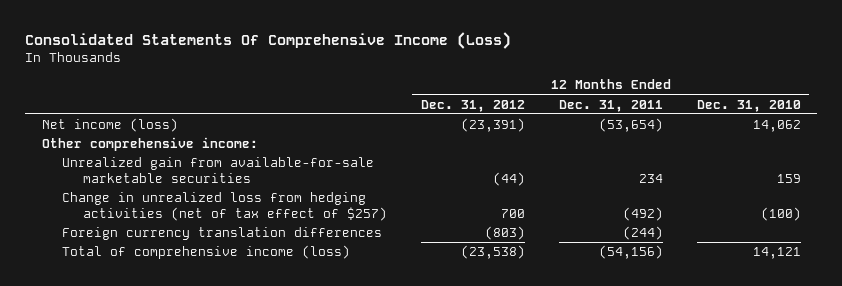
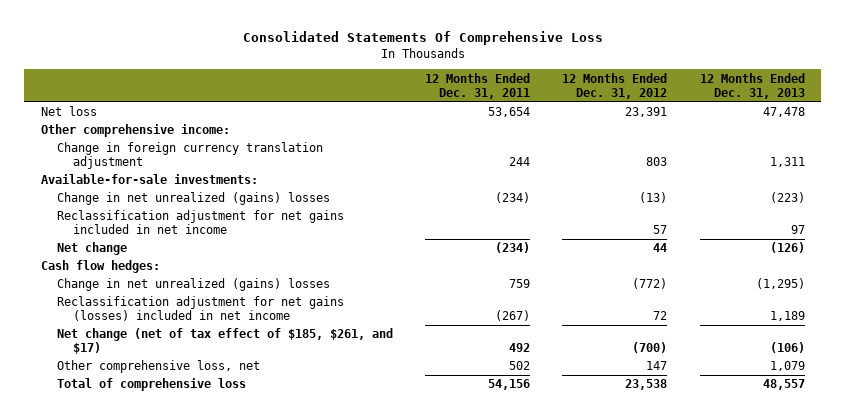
- Consolidated Statements Of Comprehensive Income (Loss)
+ Consolidated Statements Of Comprehensive Loss
- | 12 Months Ended Dec. 31, 2012 | 12 Months Ended Dec. 31, 2011 | 12 Months Ended Dec. 31, 2010
+ | 12 Months Ended Dec. 31, 2011 | 12 Months Ended Dec. 31, 2012 | 12 Months Ended Dec. 31, 2013
- Net income (loss) | (23,391) | (53,654) | 14,062
+ Net loss | 53,654 | 23,391 | 47,478
- Unrealized gain from available-for-sale marketable securities | (44) | 234 | 159
- Change in unrealized loss from hedging activities (net of tax effect of $257) | 700 | (492) | (100)
- Foreign currency translation differences | (803) | (244) |
- Total of comprehensive income (loss) | (23,538) | (54,156) | 14,121
+ Change in foreign currency translation adjustment | 244 | 803 | 1,311
+ Available-for-sale investments:
+ Change in net unrealized (gains) losses | (234) | (13) | (223)
+ Reclassification adjustment for net gains included in net income | | 57 | 97
+ Net change | (234) | 44 | (126)
+ Cash flow hedges:
+ Change in net unrealized (gains) losses | 759 | (772) | (1,295)
+ Reclassification adjustment for net gains (losses) included in net income | (267) | 72 | 1,189
+ Net change (net of tax effect of $185, $261, and $17) | 492 | (700) | (106)
+ Other comprehensive loss, net | 502 | 147 | 1,079
+ Total of comprehensive loss | 54,156 | 23,538 | 48,557

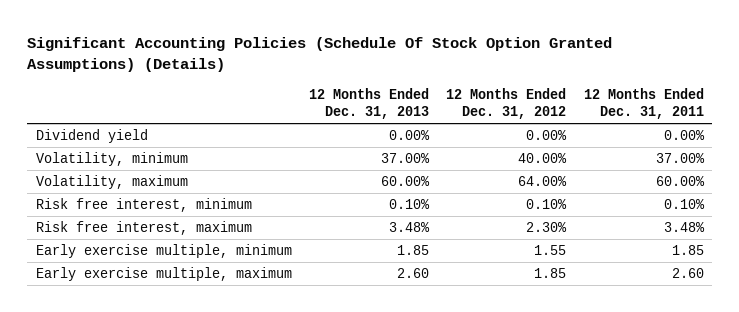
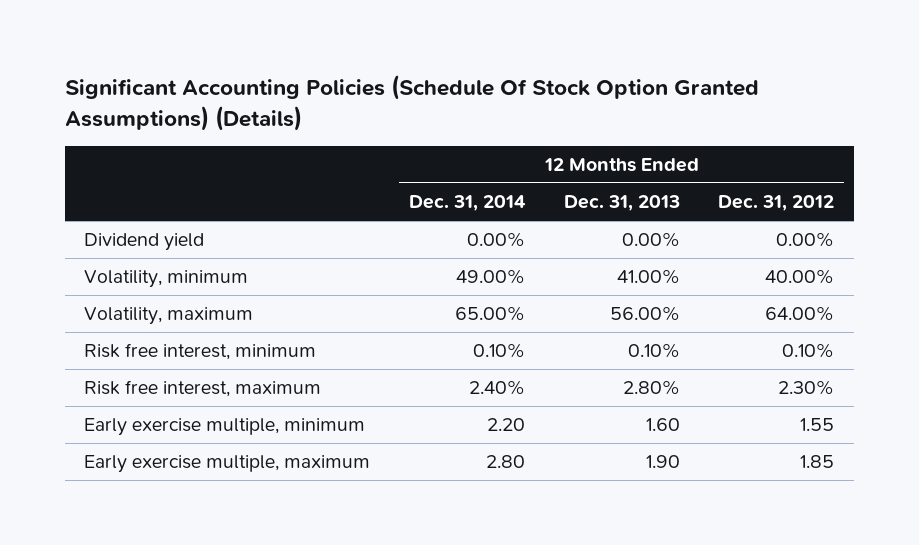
- | 12 Months Ended Dec. 31, 2013 | 12 Months Ended Dec. 31, 2012 | 12 Months Ended Dec. 31, 2011
+ | 12 Months Ended Dec. 31, 2014 | 12 Months Ended Dec. 31, 2013 | 12 Months Ended Dec. 31, 2012
- Volatility, minimum | 37.00% | 40.00% | 37.00%
- Volatility, maximum | 60.00% | 64.00% | 60.00%
+ Volatility, minimum | 49.00% | 41.00% | 40.00%
+ Volatility, maximum | 65.00% | 56.00% | 64.00%
- Risk free interest, maximum | 3.48% | 2.30% | 3.48%
- Early exercise multiple, minimum | 1.85 | 1.55 | 1.85
- Early exercise multiple, maximum | 2.60 | 1.85 | 2.60
+ Risk free interest, maximum | 2.40% | 2.80% | 2.30%
+ Early exercise multiple, minimum | 2.20 | 1.60 | 1.55
+ Early exercise multiple, maximum | 2.80 | 1.90 | 1.85

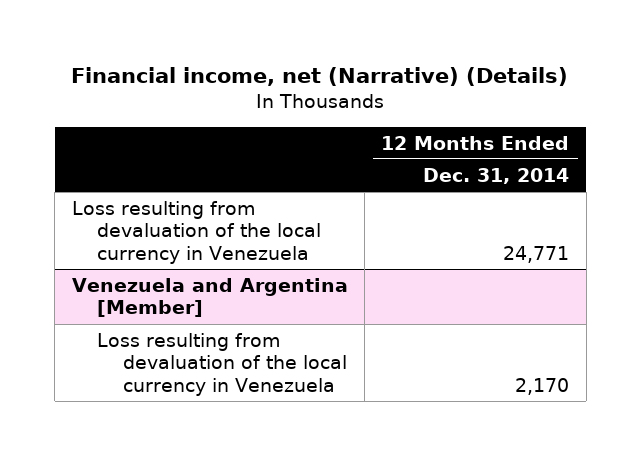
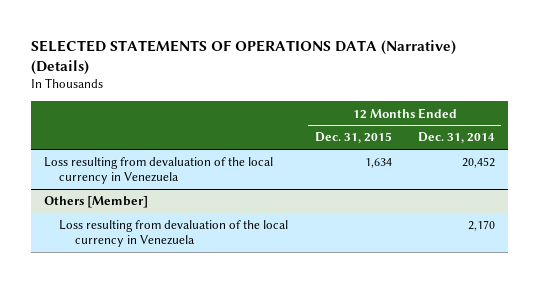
- Financial income, net (Narrative) (Details)
+ SELECTED STATEMENTS OF OPERATIONS DATA (Narrative) (Details)
- | 12 Months Ended Dec. 31, 2014
+ | 12 Months Ended Dec. 31, 2015 | 12 Months Ended Dec. 31, 2014
- Loss resulting from devaluation of the local currency in Venezuela | 24,771
- Venezuela and Argentina [Member]
+ Loss resulting from devaluation of the local currency in Venezuela | 1,634 | 20,452
+ Others [Member]

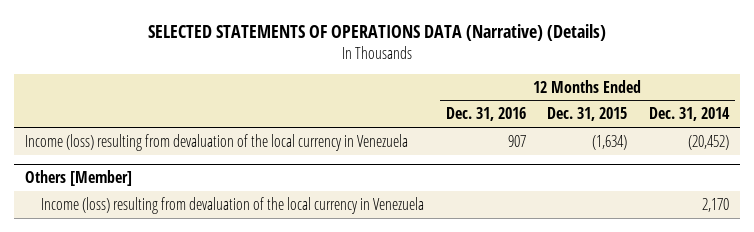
- | 12 Months Ended Dec. 31, 2015 | 12 Months Ended Dec. 31, 2014
+ | 12 Months Ended Dec. 31, 2016 | 12 Months Ended Dec. 31, 2015 | 12 Months Ended Dec. 31, 2014
- Loss resulting from devaluation of the local currency in Venezuela | 1,634 | 20,452
+ Income (loss) resulting from devaluation of the local currency in Venezuela | 907 | (1,634) | (20,452)
@ Others [Member]
- Loss resulting from devaluation of the local currency in Venezuela | | 2,170
+ Income (loss) resulting from devaluation of the local currency in Venezuela | | | 2,170

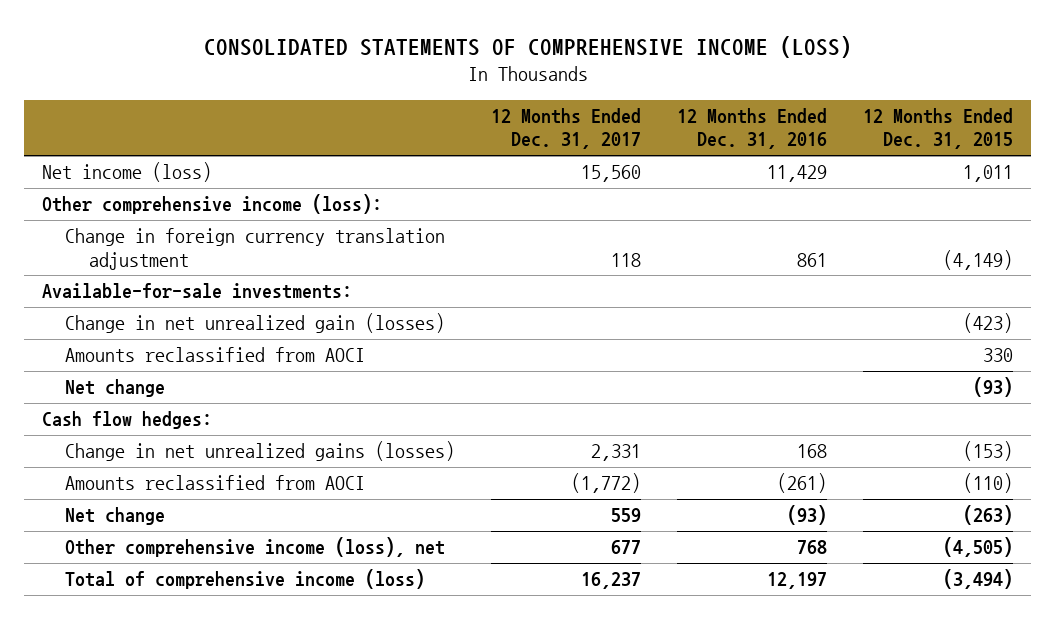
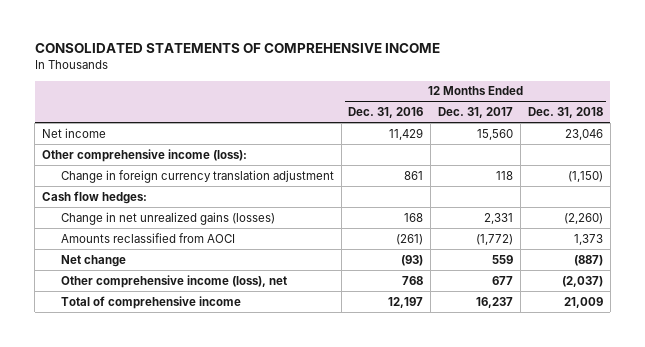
- CONSOLIDATED STATEMENTS OF COMPREHENSIVE INCOME (LOSS)
+ CONSOLIDATED STATEMENTS OF COMPREHENSIVE INCOME
- | 12 Months Ended Dec. 31, 2017 | 12 Months Ended Dec. 31, 2016 | 12 Months Ended Dec. 31, 2015
+ | 12 Months Ended Dec. 31, 2016 | 12 Months Ended Dec. 31, 2017 | 12 Months Ended Dec. 31, 2018
- Net income (loss) | 15,560 | 11,429 | 1,011
+ Net income | 11,429 | 15,560 | 23,046
- Available-for-sale investments:
- Change in net unrealized gain (losses) | | | (423)
- Amounts reclassified from AOCI | | | 330
- Net change | | | (93)
- Total of comprehensive income (loss) | 16,237 | 12,197 | (3,494)
+ Total of comprehensive income | 12,197 | 16,237 | 21,009

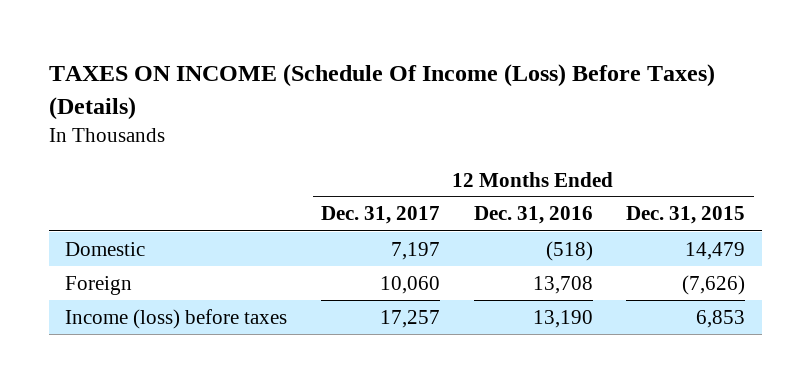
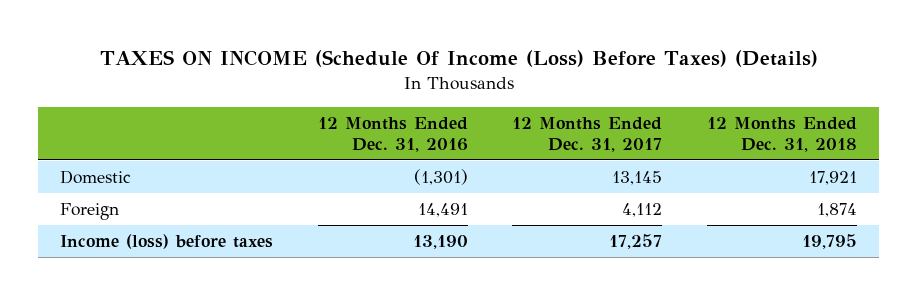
- | 12 Months Ended Dec. 31, 2017 | 12 Months Ended Dec. 31, 2016 | 12 Months Ended Dec. 31, 2015
+ | 12 Months Ended Dec. 31, 2016 | 12 Months Ended Dec. 31, 2017 | 12 Months Ended Dec. 31, 2018
- Domestic | 7,197 | (518) | 14,479
- Foreign | 10,060 | 13,708 | (7,626)
+ Domestic | (1,301) | 13,145 | 17,921
+ Foreign | 14,491 | 4,112 | 1,874

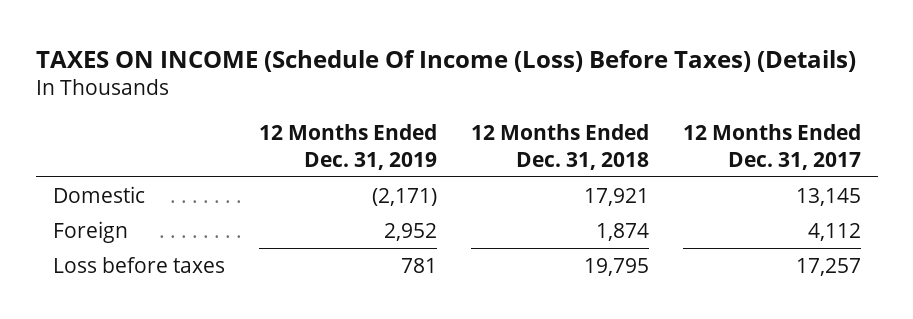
- | 12 Months Ended Dec. 31, 2016 | 12 Months Ended Dec. 31, 2017 | 12 Months Ended Dec. 31, 2018
+ | 12 Months Ended Dec. 31, 2019 | 12 Months Ended Dec. 31, 2018 | 12 Months Ended Dec. 31, 2017
- Income (loss) before taxes | 13,190 | 17,257 | 19,795
+ Loss before taxes | 781 | 19,795 | 17,257

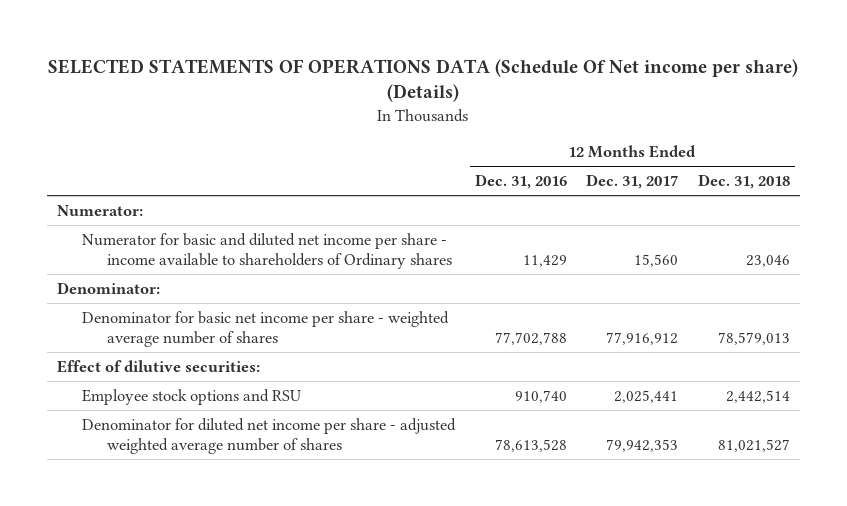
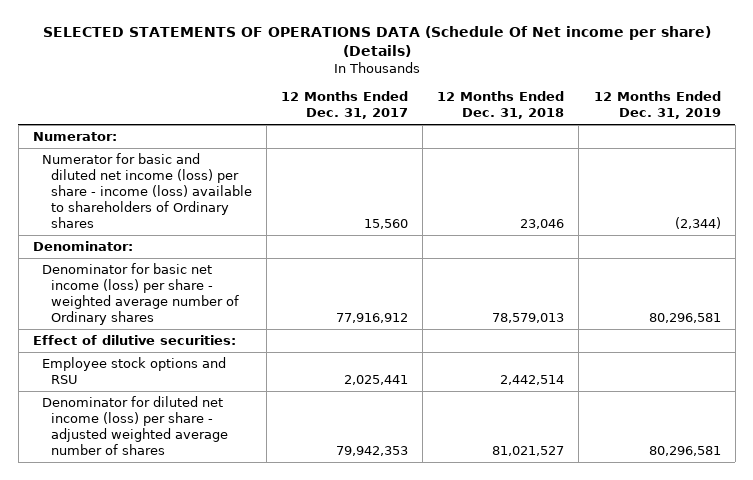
- | 12 Months Ended Dec. 31, 2016 | 12 Months Ended Dec. 31, 2017 | 12 Months Ended Dec. 31, 2018
+ | 12 Months Ended Dec. 31, 2017 | 12 Months Ended Dec. 31, 2018 | 12 Months Ended Dec. 31, 2019
- Numerator for basic and diluted net income per share - income available to shareholders of Ordinary shares | 11,429 | 15,560 | 23,046
+ Numerator for basic and diluted net income (loss) per share - income (loss) available to shareholders of Ordinary shares | 15,560 | 23,046 | (2,344)
- Denominator for basic net income per share - weighted average number of shares | 77,702,788 | 77,916,912 | 78,579,013
+ Denominator for basic net income (loss) per share - weighted average number of Ordinary shares | 77,916,912 | 78,579,013 | 80,296,581
- Denominator for diluted net income per share - adjusted weighted average number of shares | 78,613,528 | 79,942,353 | 81,021,527
+ Denominator for diluted net income (loss) per share - adjusted weighted average number of shares | 79,942,353 | 81,021,527 | 80,296,581

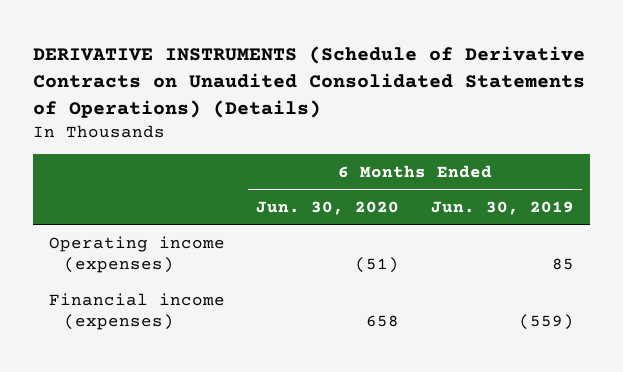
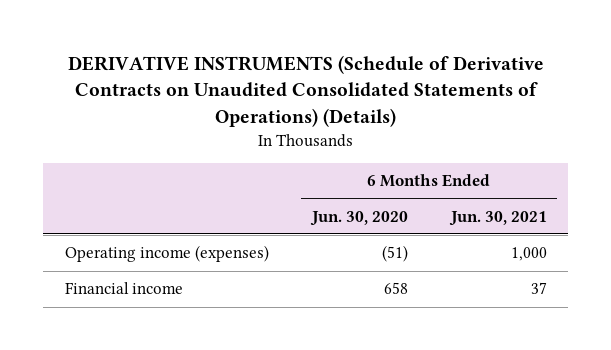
- | 6 Months Ended Jun. 30, 2020 | 6 Months Ended Jun. 30, 2019
+ | 6 Months Ended Jun. 30, 2020 | 6 Months Ended Jun. 30, 2021
- Financial income (expenses) | 658 | (559)
+ Financial income | 658 | 37

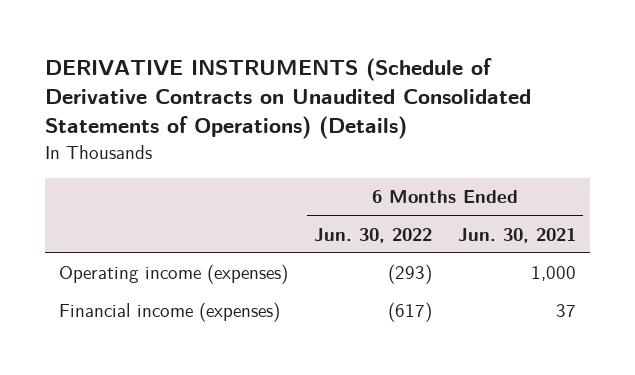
- | 6 Months Ended Jun. 30, 2020 | 6 Months Ended Jun. 30, 2021
+ | 6 Months Ended Jun. 30, 2022 | 6 Months Ended Jun. 30, 2021
- Financial income | 658 | 37
+ Financial income (expenses) | (617) | 37

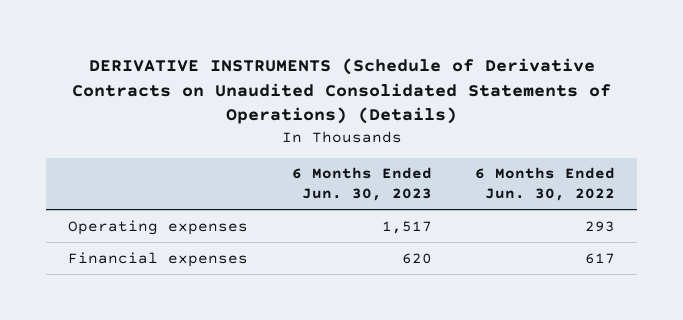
- | 6 Months Ended Jun. 30, 2022 | 6 Months Ended Jun. 30, 2021
+ | 6 Months Ended Jun. 30, 2023 | 6 Months Ended Jun. 30, 2022
- Operating income (expenses) | (293) | 1,000
- Financial income (expenses) | (617) | 37
+ Operating expenses | 1,517 | 293
+ Financial expenses | 620 | 617

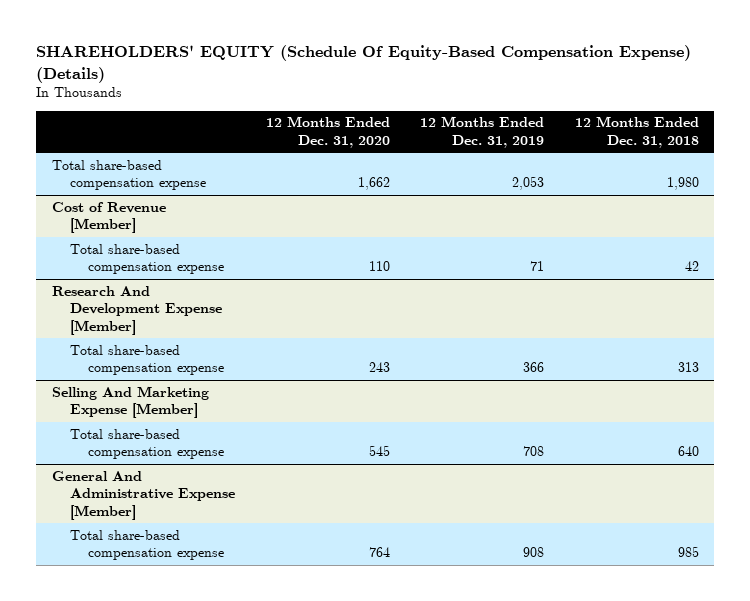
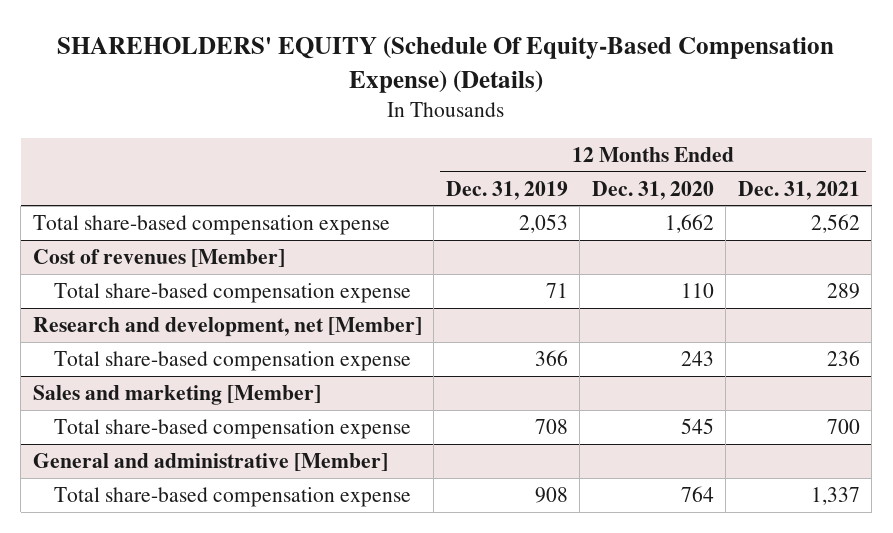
- | 12 Months Ended Dec. 31, 2020 | 12 Months Ended Dec. 31, 2019 | 12 Months Ended Dec. 31, 2018
+ | 12 Months Ended Dec. 31, 2019 | 12 Months Ended Dec. 31, 2020 | 12 Months Ended Dec. 31, 2021
- Cost of Revenue [Member]
+ Cost of revenues [Member]
- Research And Development Expense [Member]
+ Research and development, net [Member]
- Selling And Marketing Expense [Member]
+ Sales and marketing [Member]
- General And Administrative Expense [Member]
+ General and administrative [Member]

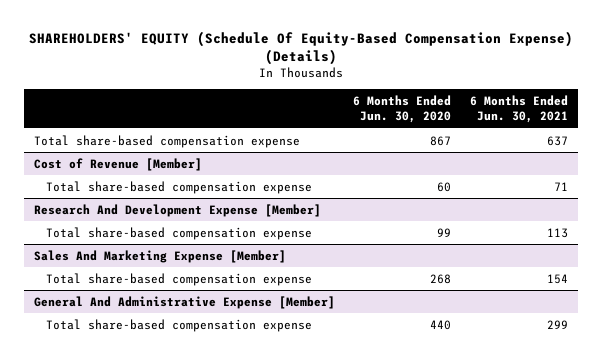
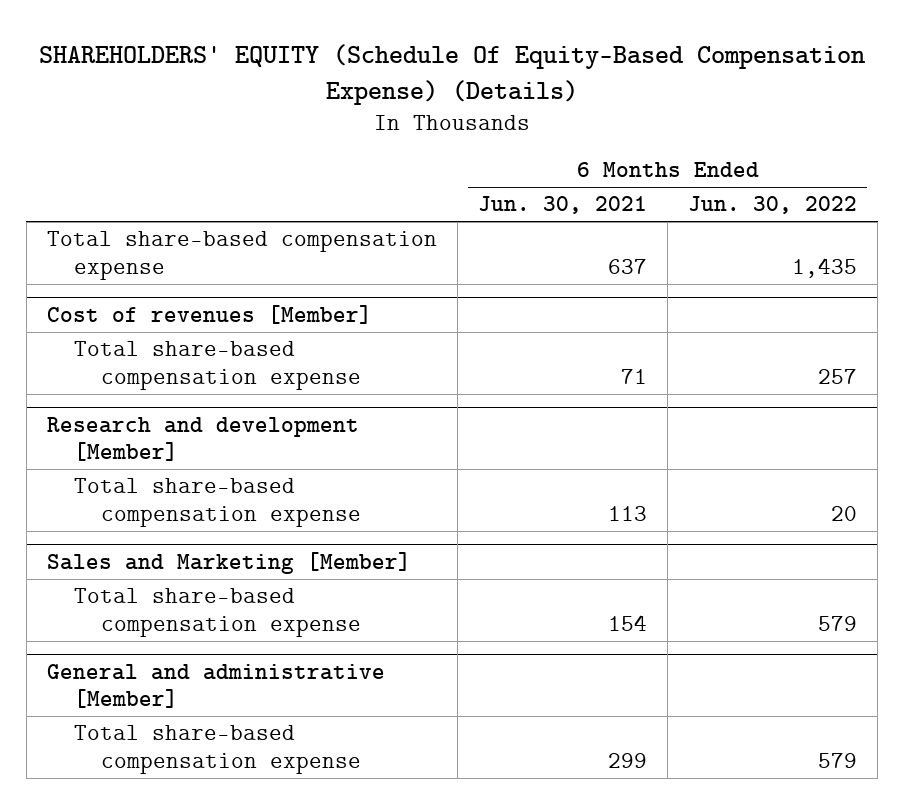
- | 6 Months Ended Jun. 30, 2020 | 6 Months Ended Jun. 30, 2021
+ | 6 Months Ended Jun. 30, 2021 | 6 Months Ended Jun. 30, 2022
- Cost of Revenue [Member]
+ Cost of revenues [Member]
- Research And Development Expense [Member]
+ Research and development [Member]
- Sales And Marketing Expense [Member]
+ Sales and Marketing [Member]
- General And Administrative Expense [Member]
+ General and administrative [Member]

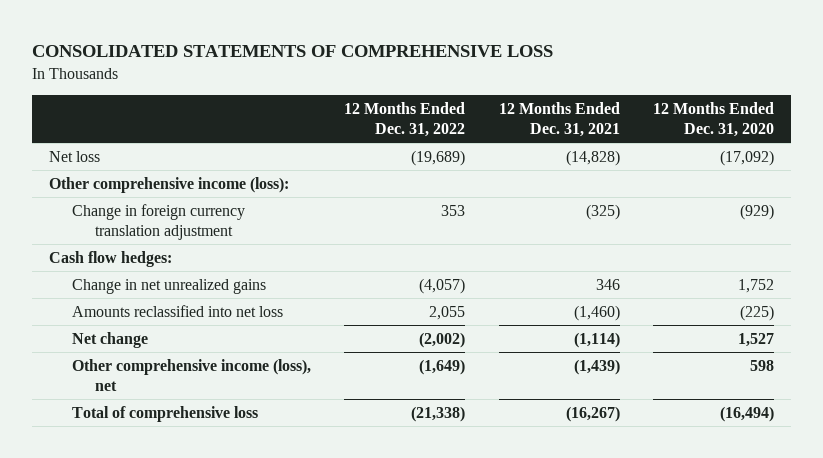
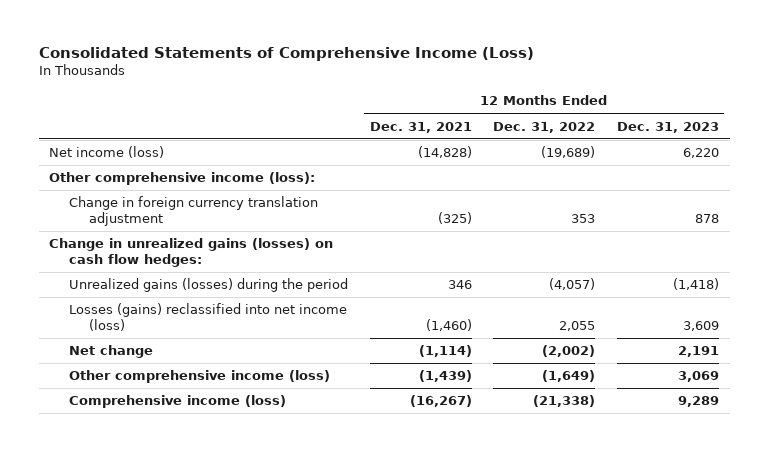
- CONSOLIDATED STATEMENTS OF COMPREHENSIVE LOSS
+ Consolidated Statements of Comprehensive Income (Loss)
- | 12 Months Ended Dec. 31, 2022 | 12 Months Ended Dec. 31, 2021 | 12 Months Ended Dec. 31, 2020
+ | 12 Months Ended Dec. 31, 2021 | 12 Months Ended Dec. 31, 2022 | 12 Months Ended Dec. 31, 2023
- Net loss | (19,689) | (14,828) | (17,092)
+ Net income (loss) | (14,828) | (19,689) | 6,220
- Cash flow hedges:
- Change in net unrealized gains | (4,057) | 346 | 1,752
- Amounts reclassified into net loss | 2,055 | (1,460) | (225)
+ Change in unrealized gains (losses) on cash flow hedges:
+ Unrealized gains (losses) during the period | 346 | (4,057) | (1,418)
+ Losses (gains) reclassified into net income (loss) | (1,460) | 2,055 | 3,609
- Other comprehensive income (loss), net | (1,649) | (1,439) | 598
- Total of comprehensive loss | (21,338) | (16,267) | (16,494)
+ Other comprehensive income (loss) | (1,439) | (1,649) | 3,069
+ Comprehensive income (loss) | (16,267) | (21,338) | 9,289

